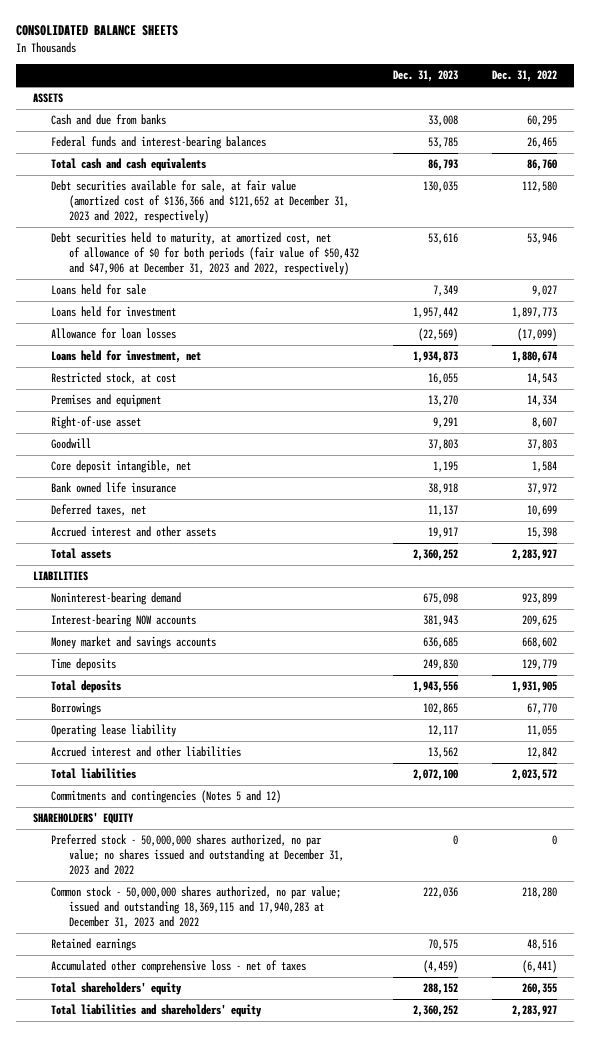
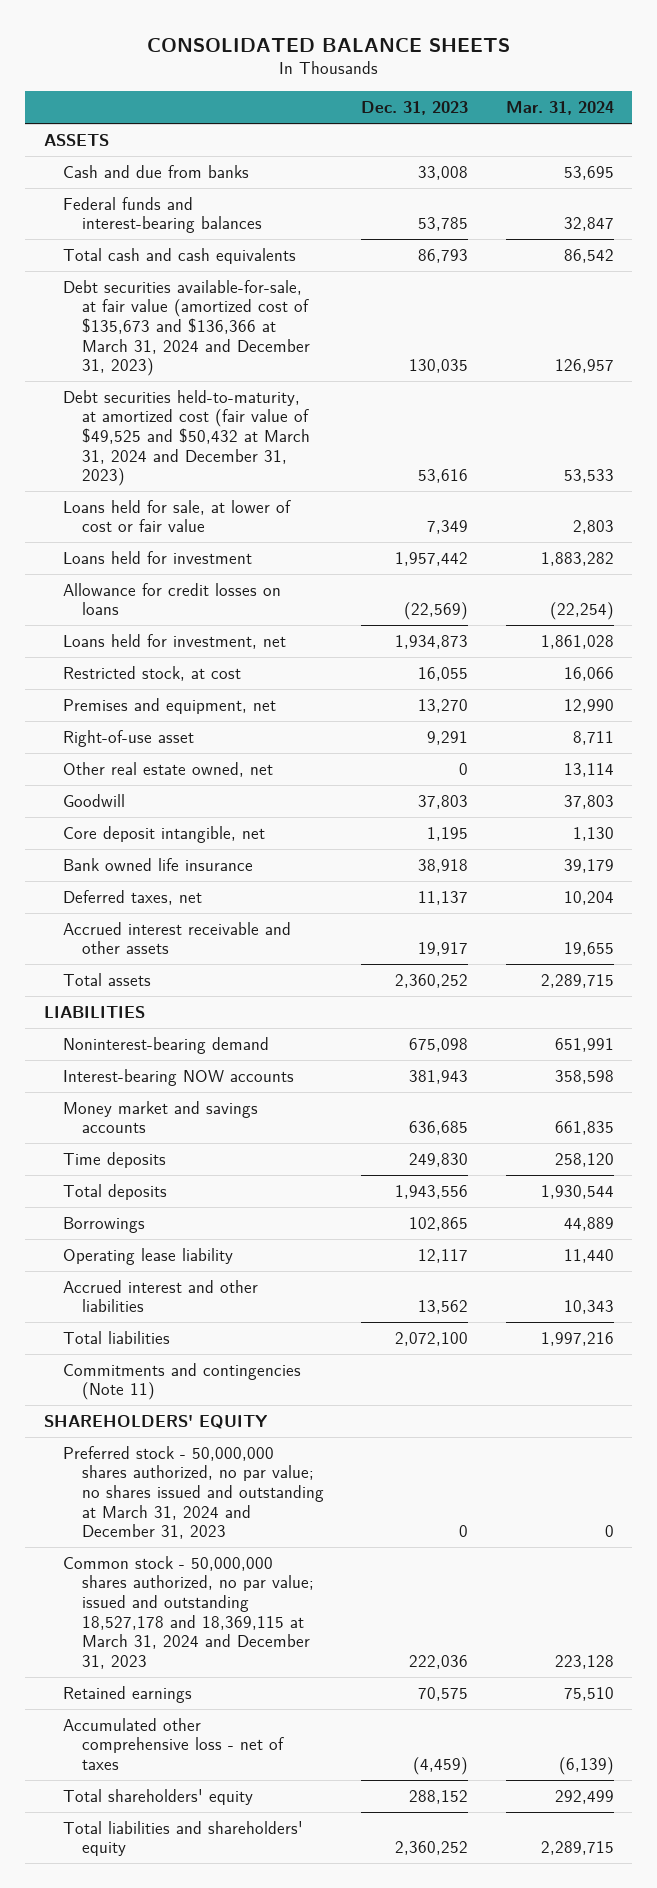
- | Dec. 31, 2023 | Dec. 31, 2022
+ | Dec. 31, 2023 | Mar. 31, 2024
- Debt securities available for sale, at fair value (amortized cost of $136,366 and $121,652 at December 31, 2023 and 2022, respectively) | 130,035 | 112,580
- Debt securities held to maturity, at amortized cost, net of allowance of $0 for both periods (fair value of $50,432 and $47,906 at December 31, 2023 and 2022, respectively) | 53,616 | 53,946
- Loans held for sale | 7,349 | 9,027
+ Debt securities available-for-sale, at fair value (amortized cost of $135,673 and $136,366 at March 31, 2024 and December 31, 2023) | 130,035 | 126,957
+ Debt securities held-to-maturity, at amortized cost (fair value of $49,525 and $50,432 at March 31, 2024 and December 31, 2023) | 53,616 | 53,533
+ Loans held for sale, at lower of cost or fair value | 7,349 | 2,803
- Allowance for loan losses | (22,569) | (17,099)
+ Allowance for credit losses on loans | (22,569) | (22,254)
- Premises and equipment | 13,270 | 14,334
+ Premises and equipment, net | 13,270 | 12,990
+ Other real estate owned, net | 0 | 13,114
- Accrued interest and other assets | 19,917 | 15,398
+ Accrued interest receivable and other assets | 19,917 | 19,655
- Commitments and contingencies (Notes 5 and 12)
+ Commitments and contingencies (Note 11)
- Preferred stock - 50,000,000 shares authorized, no par value; no shares issued and outstanding at December 31, 2023 and 2022 | 0 | 0
- Common stock - 50,000,000 shares authorized, no par value; issued and outstanding 18,369,115 and 17,940,283 at December 31, 2023 and 2022 | 222,036 | 218,280
+ Preferred stock - 50,000,000 shares authorized, no par value; no shares issued and outstanding at March 31, 2024 and December 31, 2023 | 0 | 0
+ Common stock - 50,000,000 shares authorized, no par value; issued and outstanding 18,527,178 and 18,369,115 at March 31, 2024 and December 31, 2023 | 222,036 | 223,128

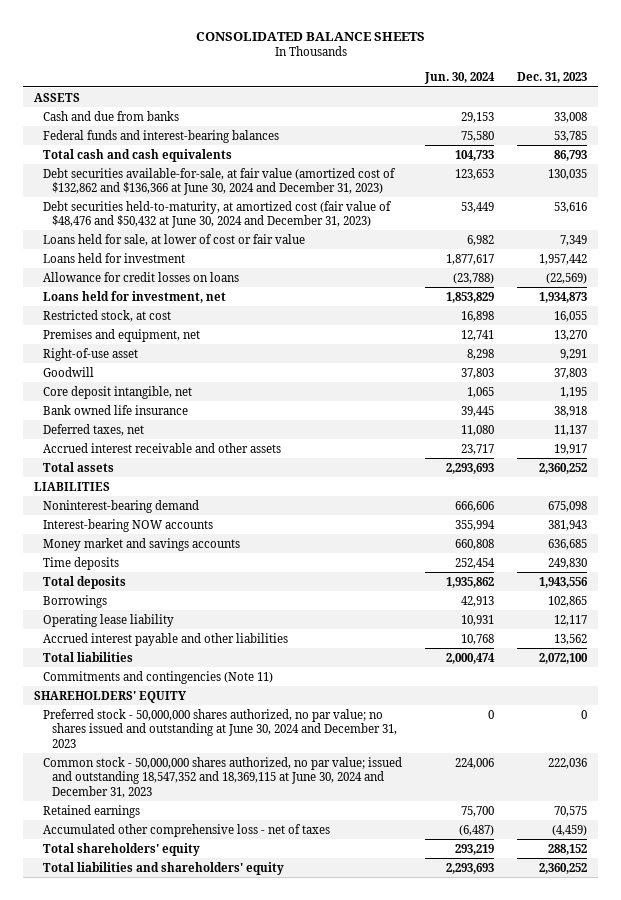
- | Dec. 31, 2023 | Mar. 31, 2024
+ | Jun. 30, 2024 | Dec. 31, 2023
- Debt securities available-for-sale, at fair value (amortized cost of $135,673 and $136,366 at March 31, 2024 and December 31, 2023) | 130,035 | 126,957
- Debt securities held-to-maturity, at amortized cost (fair value of $49,525 and $50,432 at March 31, 2024 and December 31, 2023) | 53,616 | 53,533
+ Debt securities available-for-sale, at fair value (amortized cost of $132,862 and $136,366 at June 30, 2024 and December 31, 2023) | 123,653 | 130,035
+ Debt securities held-to-maturity, at amortized cost (fair value of $48,476 and $50,432 at June 30, 2024 and December 31, 2023) | 53,449 | 53,616
- Other real estate owned, net | 0 | 13,114
- Accrued interest and other liabilities | 13,562 | 10,343
+ Accrued interest payable and other liabilities | 10,768 | 13,562
- Preferred stock - 50,000,000 shares authorized, no par value; no shares issued and outstanding at March 31, 2024 and December 31, 2023 | 0 | 0
- Common stock - 50,000,000 shares authorized, no par value; issued and outstanding 18,527,178 and 18,369,115 at March 31, 2024 and December 31, 2023 | 222,036 | 223,128
+ Preferred stock - 50,000,000 shares authorized, no par value; no shares issued and outstanding at June 30, 2024 and December 31, 2023 | 0 | 0
+ Common stock - 50,000,000 shares authorized, no par value; issued and outstanding 18,547,352 and 18,369,115 at June 30, 2024 and December 31, 2023 | 224,006 | 222,036

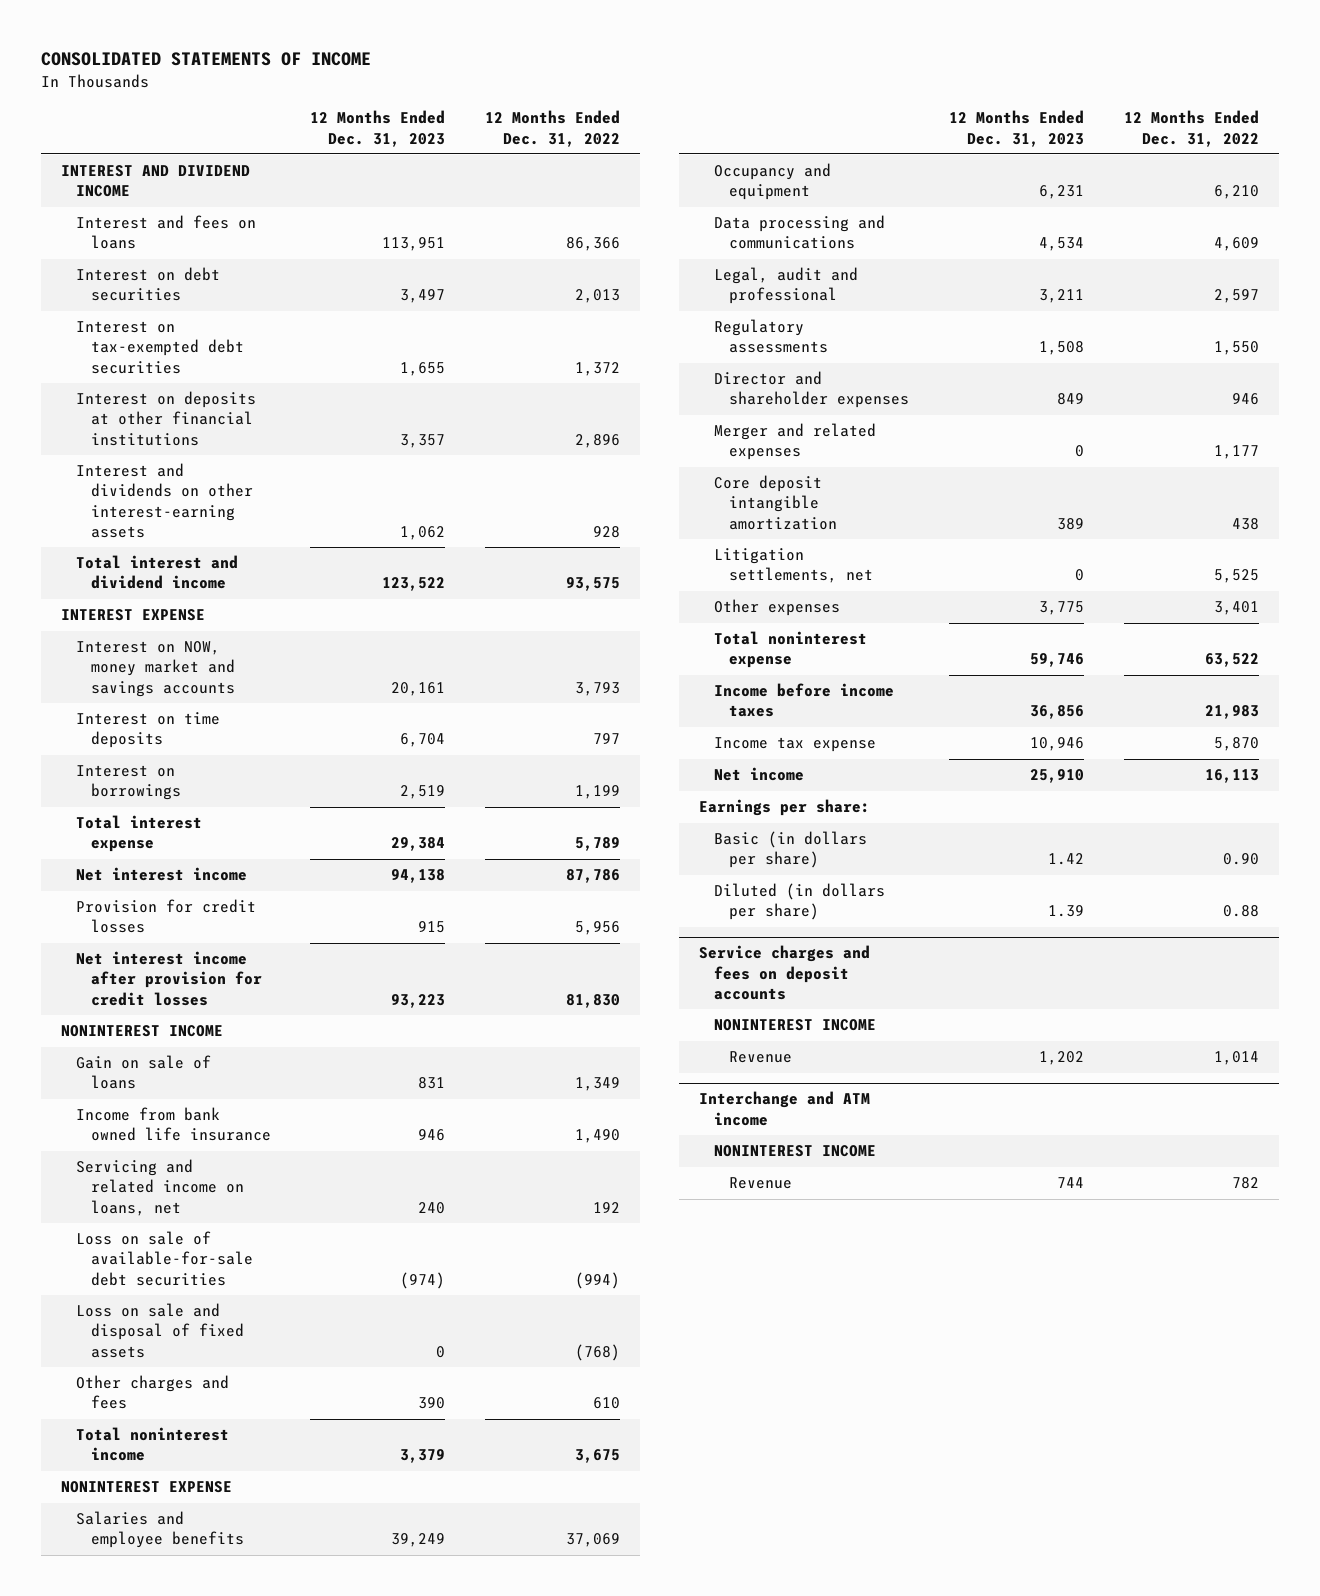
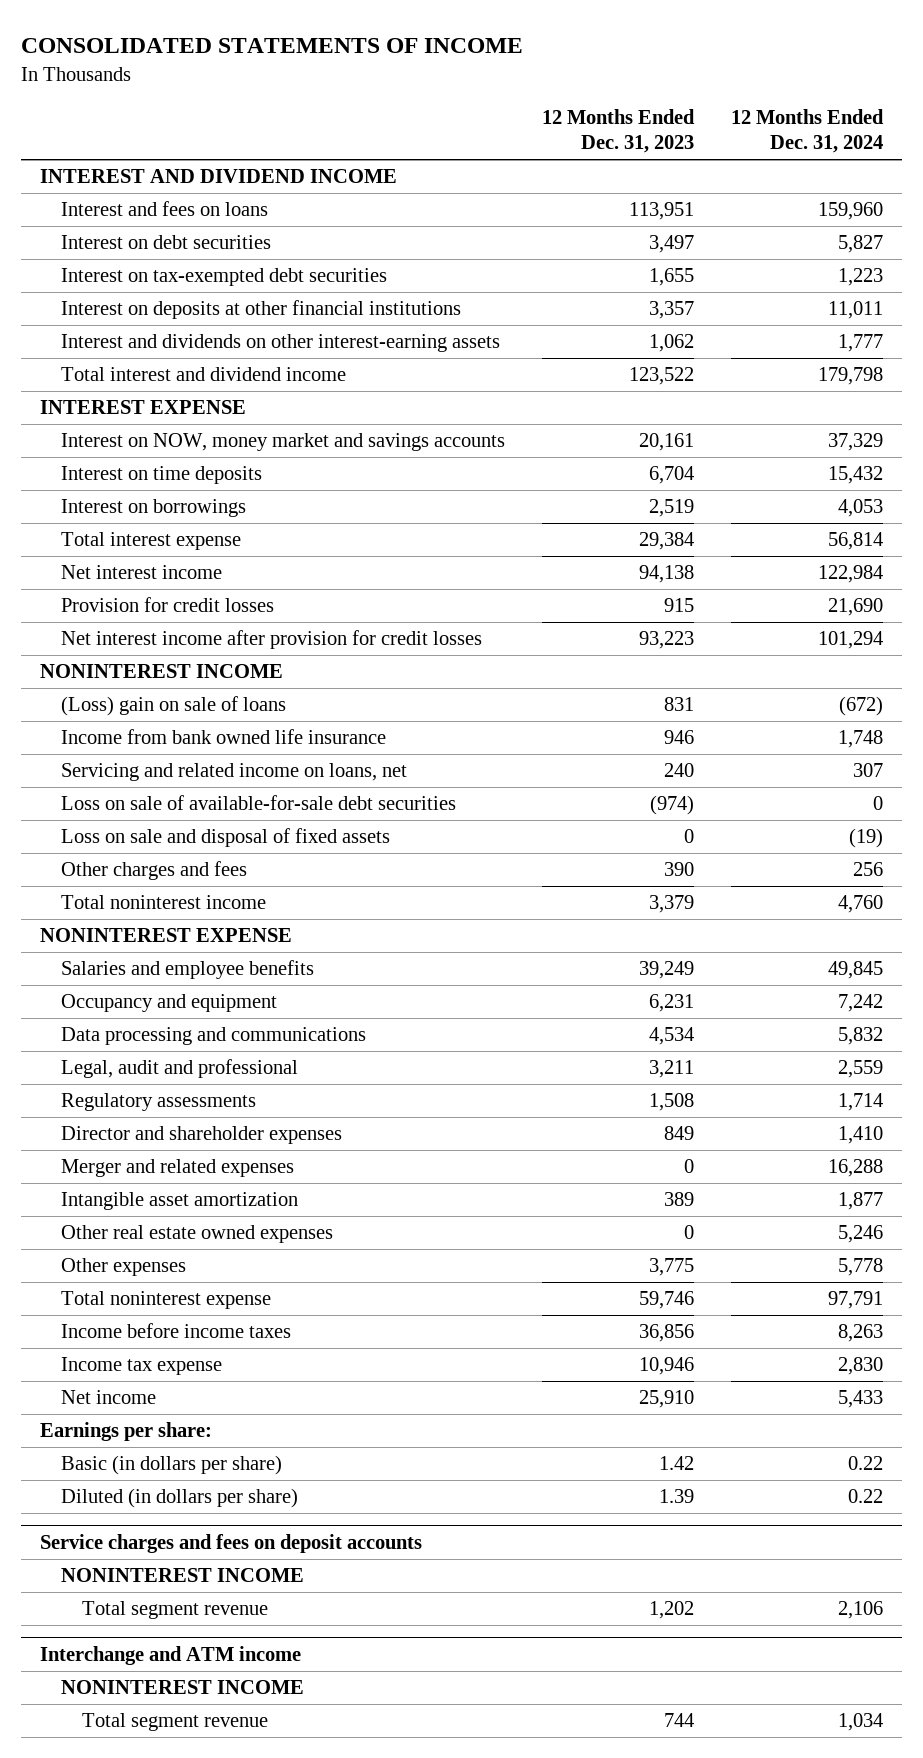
- | 12 Months Ended Dec. 31, 2023 | 12 Months Ended Dec. 31, 2022
+ | 12 Months Ended Dec. 31, 2023 | 12 Months Ended Dec. 31, 2024
- Gain on sale of loans | 831 | 1,349
+ (Loss) gain on sale of loans | 831 | (672)
- Core deposit intangible amortization | 389 | 438
- Litigation settlements, net | 0 | 5,525
+ Intangible asset amortization | 389 | 1,877
+ Other real estate owned expenses | 0 | 5,246
@ Service charges and fees on deposit accounts
- Revenue | 1,202 | 1,014
+ Total segment revenue | 1,202 | 2,106
@ Interchange and ATM income
- Revenue | 744 | 782
+ Total segment revenue | 744 | 1,034

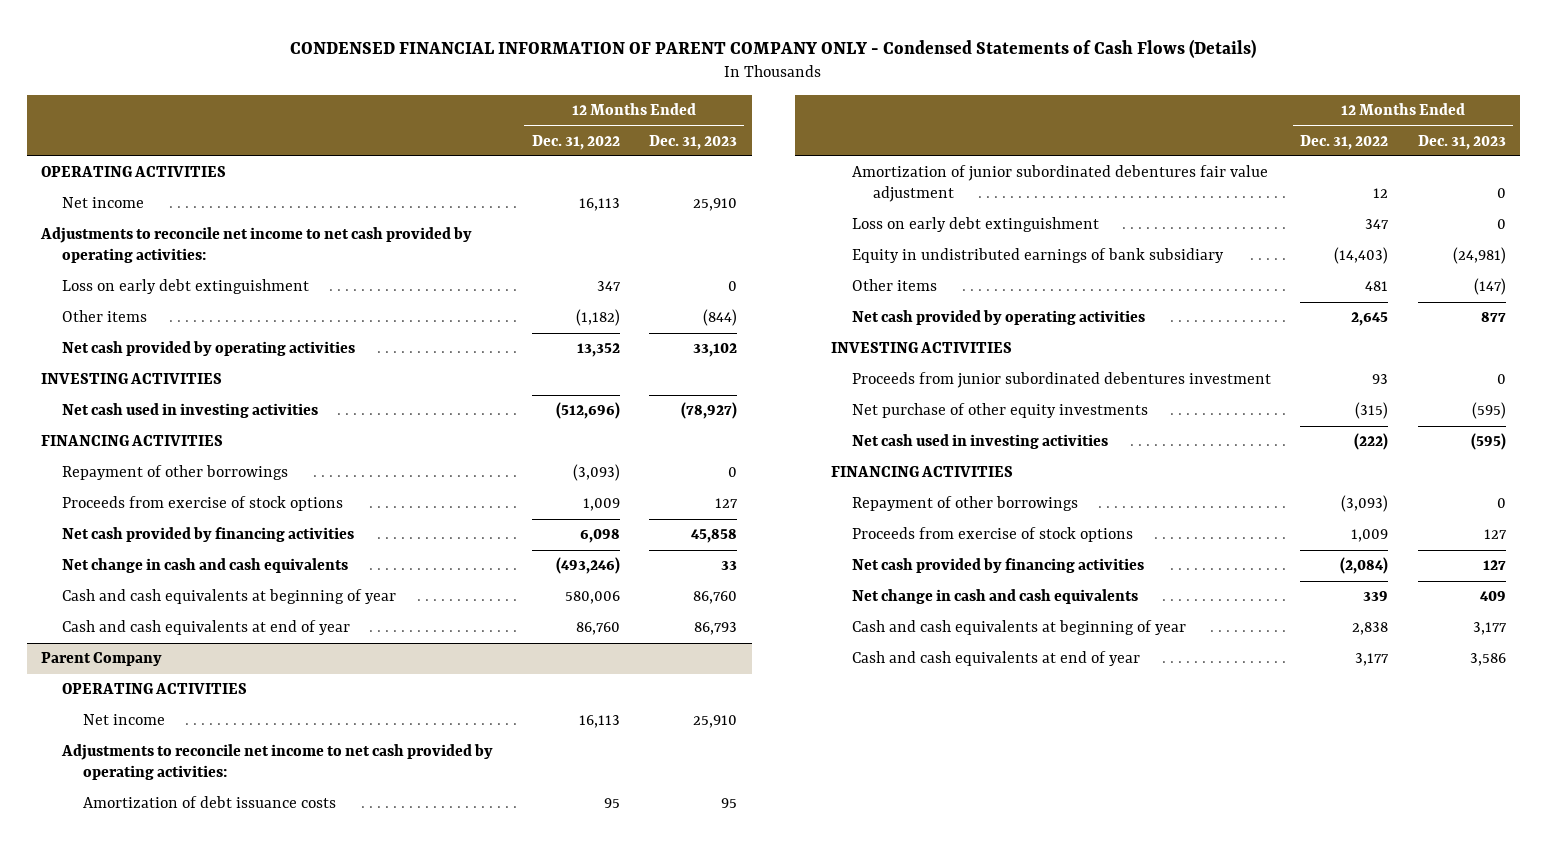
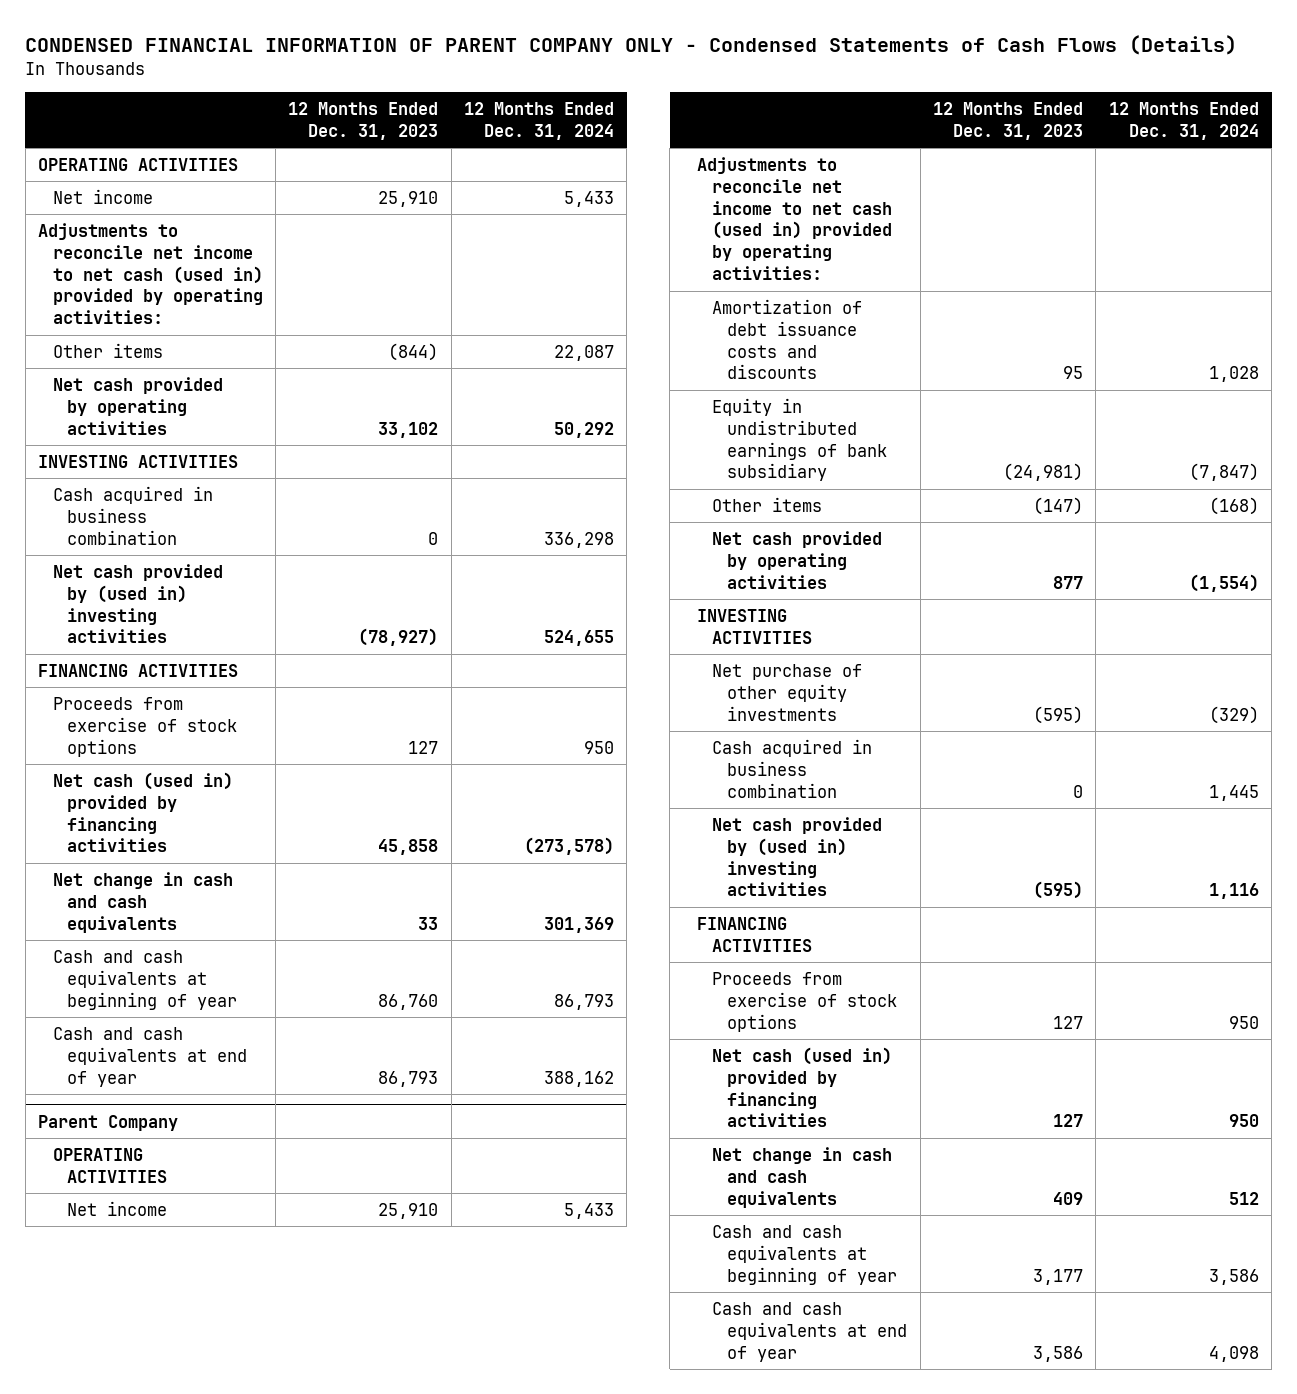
- | 12 Months Ended Dec. 31, 2022 | 12 Months Ended Dec. 31, 2023
+ | 12 Months Ended Dec. 31, 2023 | 12 Months Ended Dec. 31, 2024
- Adjustments to reconcile net income to net cash provided by operating activities:
- Loss on early debt extinguishment | 347 | 0
+ Adjustments to reconcile net income to net cash (used in) provided by operating activities:
- Net cash used in investing activities | (512,696) | (78,927)
+ Cash acquired in business combination | 0 | 336,298
+ Net cash provided by (used in) investing activities | (78,927) | 524,655
- Repayment of other borrowings | (3,093) | 0
- Net cash provided by financing activities | 6,098 | 45,858
+ Net cash (used in) provided by financing activities | 45,858 | (273,578)
@ Parent Company
- Adjustments to reconcile net income to net cash provided by operating activities:
- Amortization of debt issuance costs | 95 | 95
- Amortization of junior subordinated debentures fair value adjustment | 12 | 0
- Loss on early debt extinguishment | 347 | 0
+ Adjustments to reconcile net income to net cash (used in) provided by operating activities:
+ Amortization of debt issuance costs and discounts | 95 | 1,028
- Proceeds from junior subordinated debentures investment | 93 | 0
- Net cash used in investing activities | (222) | (595)
+ Cash acquired in business combination | 0 | 1,445
+ Net cash provided by (used in) investing activities | (595) | 1,116
- Repayment of other borrowings | (3,093) | 0
- Net cash provided by financing activities | (2,084) | 127
+ Net cash (used in) provided by financing activities | 127 | 950

